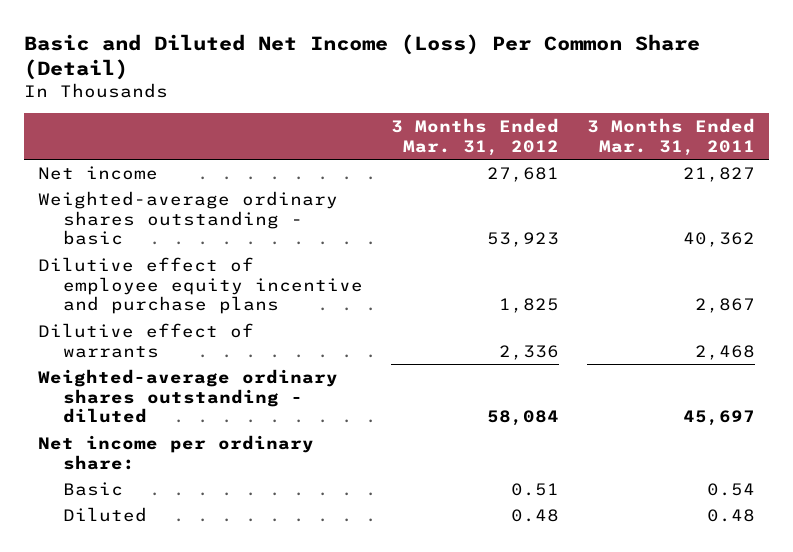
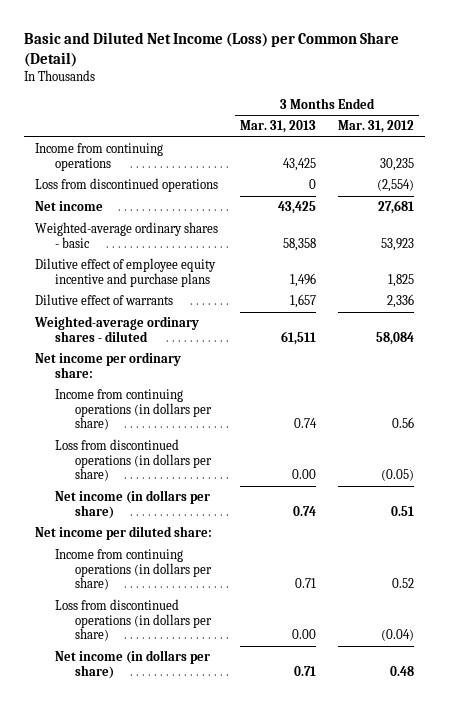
- Basic and Diluted Net Income (Loss) Per Common Share (Detail)
+ Basic and Diluted Net Income (Loss) per Common Share (Detail)
- | 3 Months Ended Mar. 31, 2012 | 3 Months Ended Mar. 31, 2011
+ | 3 Months Ended Mar. 31, 2013 | 3 Months Ended Mar. 31, 2012
+ Income from continuing operations | 43,425 | 30,235
+ Loss from discontinued operations | 0 | (2,554)
- Weighted-average ordinary shares outstanding - basic | 53,923 | 40,362
+ Weighted-average ordinary shares - basic | 58,358 | 53,923
- Weighted-average ordinary shares outstanding - diluted | 58,084 | 45,697
+ Weighted-average ordinary shares - diluted | 61,511 | 58,084
- Basic | 0.51 | 0.54
- Diluted | 0.48 | 0.48
+ Income from continuing operations (in dollars per share) | 0.74 | 0.56
+ Loss from discontinued operations (in dollars per share) | 0.00 | (0.05)
+ Net income (in dollars per share) | 0.74 | 0.51
+ Net income per diluted share:
+ Income from continuing operations (in dollars per share) | 0.71 | 0.52
+ Loss from discontinued operations (in dollars per share) | 0.00 | (0.04)
+ Net income (in dollars per share) | 0.71 | 0.48

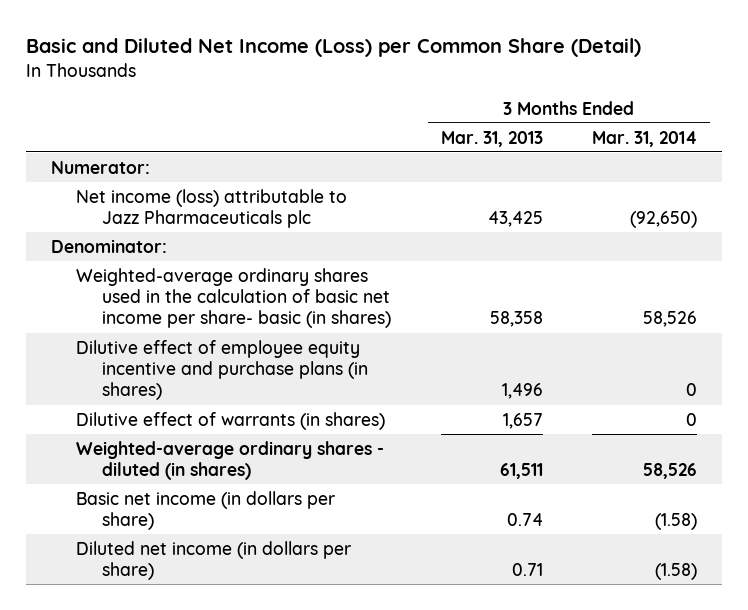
- | 3 Months Ended Mar. 31, 2013 | 3 Months Ended Mar. 31, 2012
+ | 3 Months Ended Mar. 31, 2013 | 3 Months Ended Mar. 31, 2014
- Income from continuing operations | 43,425 | 30,235
- Loss from discontinued operations | 0 | (2,554)
- Net income | 43,425 | 27,681
- Weighted-average ordinary shares - basic | 58,358 | 53,923
- Dilutive effect of employee equity incentive and purchase plans | 1,496 | 1,825
- Dilutive effect of warrants | 1,657 | 2,336
- Weighted-average ordinary shares - diluted | 61,511 | 58,084
- Net income per ordinary share:
- Income from continuing operations (in dollars per share) | 0.74 | 0.56
- Loss from discontinued operations (in dollars per share) | 0.00 | (0.05)
- Net income (in dollars per share) | 0.74 | 0.51
- Net income per diluted share:
- Income from continuing operations (in dollars per share) | 0.71 | 0.52
- Loss from discontinued operations (in dollars per share) | 0.00 | (0.04)
- Net income (in dollars per share) | 0.71 | 0.48
+ Numerator:
+ Net income (loss) attributable to Jazz Pharmaceuticals plc | 43,425 | (92,650)
+ Denominator:
+ Weighted-average ordinary shares used in the calculation of basic net income per share- basic (in shares) | 58,358 | 58,526
+ Dilutive effect of employee equity incentive and purchase plans (in shares) | 1,496 | 0
+ Dilutive effect of warrants (in shares) | 1,657 | 0
+ Weighted-average ordinary shares - diluted (in shares) | 61,511 | 58,526
+ Basic net income (in dollars per share) | 0.74 | (1.58)
+ Diluted net income (in dollars per share) | 0.71 | (1.58)

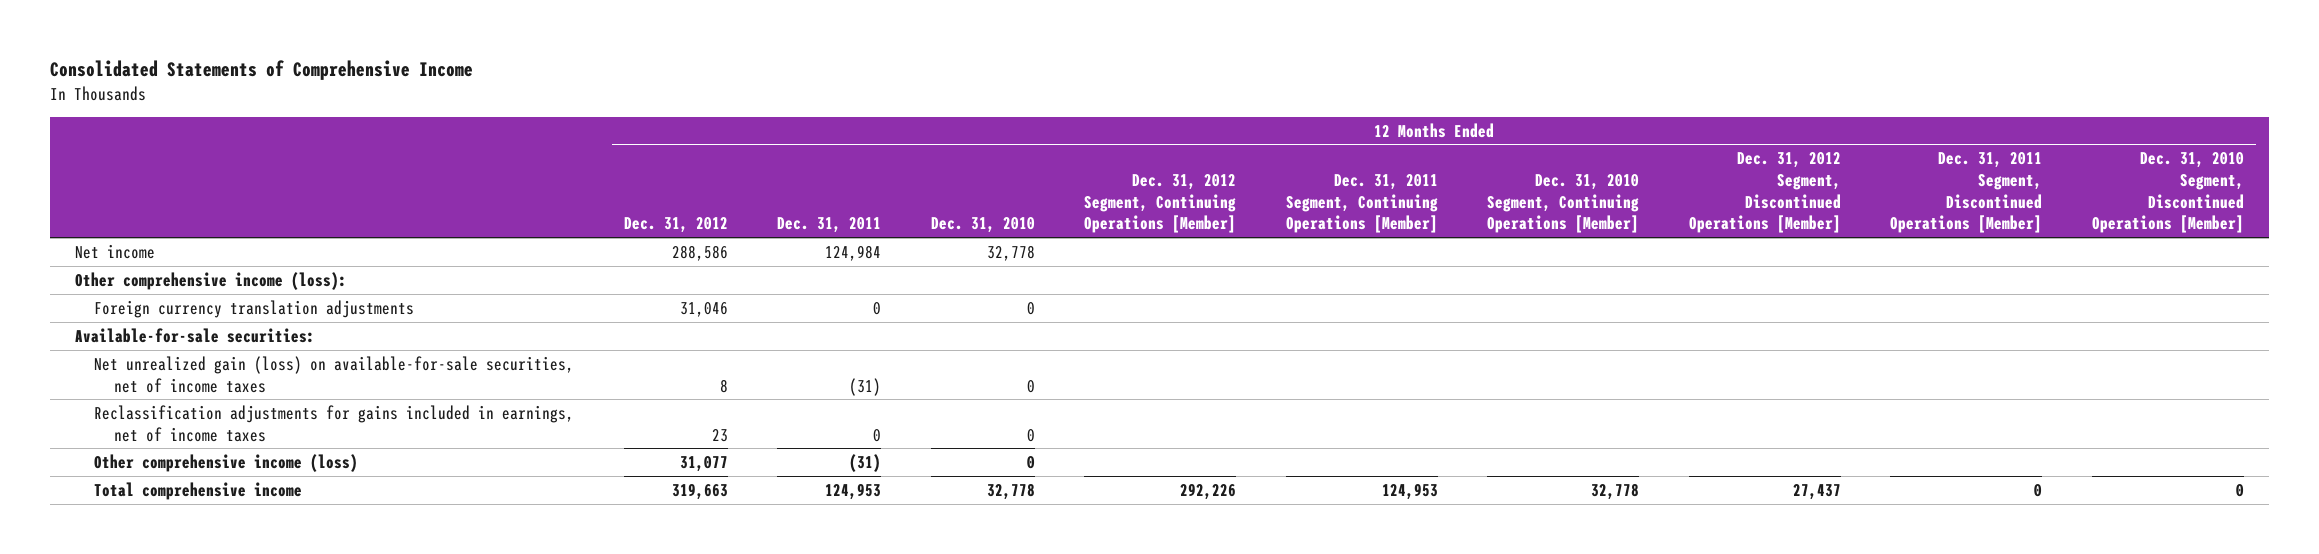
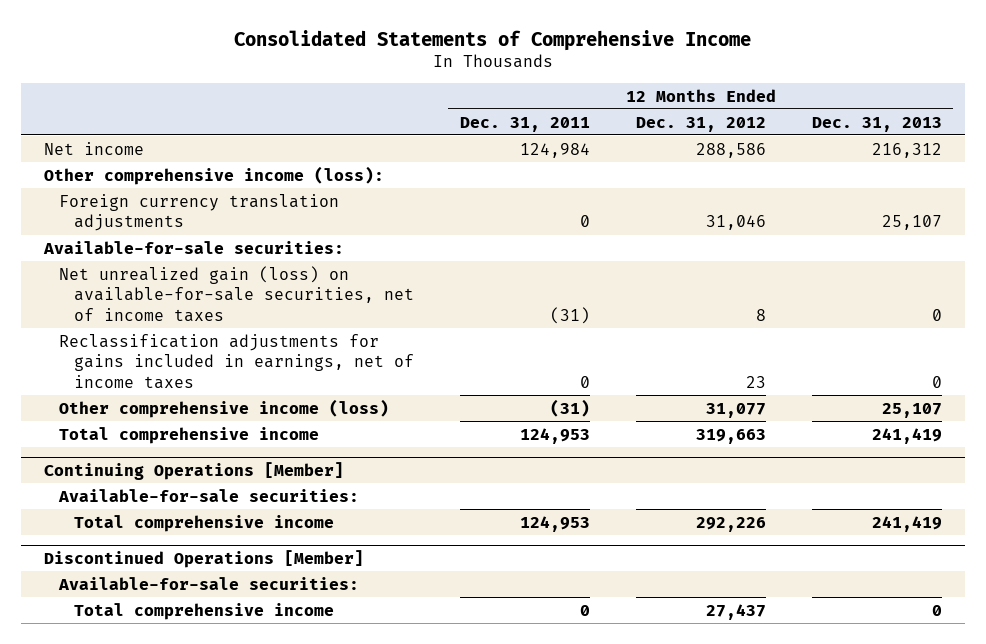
- | 12 Months Ended Dec. 31, 2012 | 12 Months Ended Dec. 31, 2011 | 12 Months Ended Dec. 31, 2010 | 12 Months Ended Dec. 31, 2012 Segment, Continuing Operations [Member] | 12 Months Ended Dec. 31, 2011 Segment, Continuing Operations [Member] | 12 Months Ended Dec. 31, 2010 Segment, Continuing Operations [Member] | 12 Months Ended Dec. 31, 2012 Segment, Discontinued Operations [Member] | 12 Months Ended Dec. 31, 2011 Segment, Discontinued Operations [Member] | 12 Months Ended Dec. 31, 2010 Segment, Discontinued Operations [Member]
+ | 12 Months Ended Dec. 31, 2011 | 12 Months Ended Dec. 31, 2012 | 12 Months Ended Dec. 31, 2013
+ Continuing Operations [Member]
+ Available-for-sale securities:
+ Total comprehensive income | 124,953 | 292,226 | 241,419
+ Discontinued Operations [Member]
+ Available-for-sale securities:
+ Total comprehensive income | 0 | 27,437 | 0

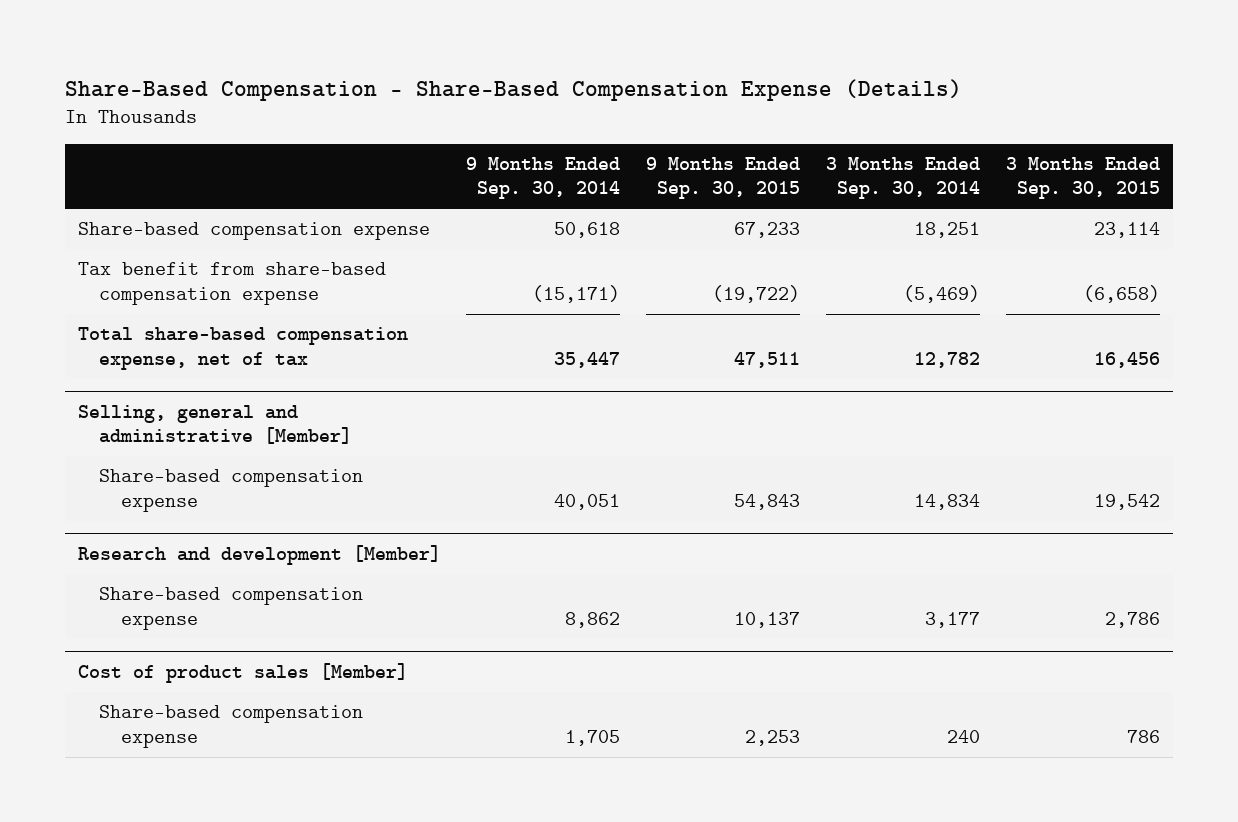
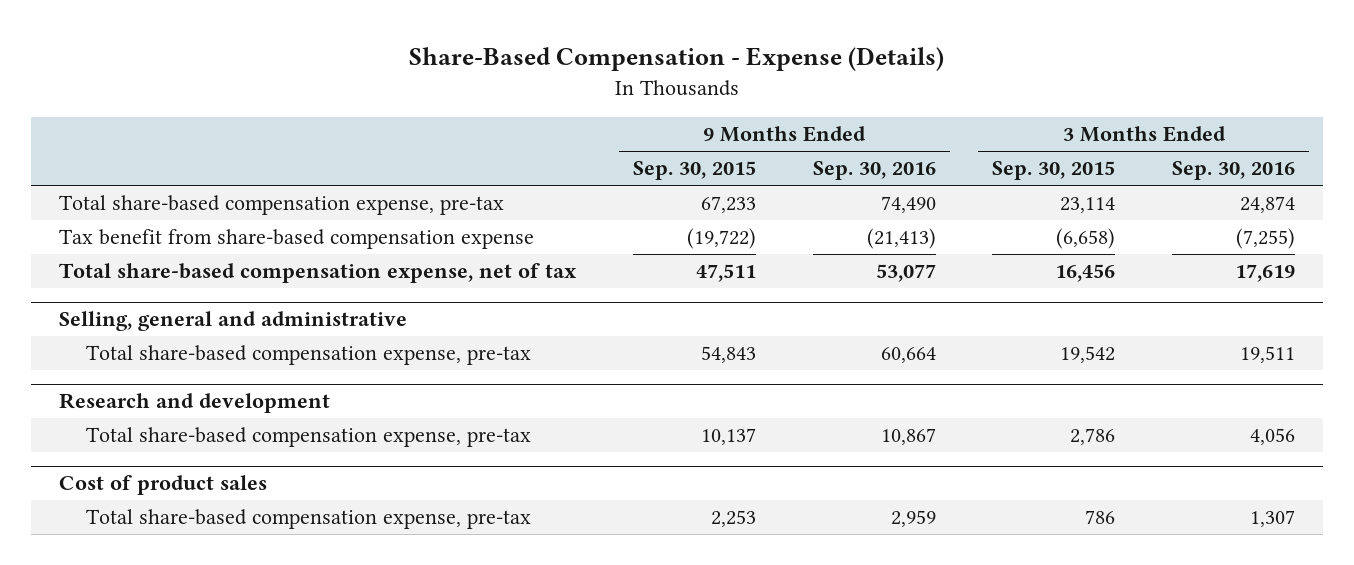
- Share-Based Compensation - Share-Based Compensation Expense (Details)
+ Share-Based Compensation - Expense (Details)
- | 9 Months Ended Sep. 30, 2014 | 9 Months Ended Sep. 30, 2015 | 3 Months Ended Sep. 30, 2014 | 3 Months Ended Sep. 30, 2015
+ | 9 Months Ended Sep. 30, 2015 | 9 Months Ended Sep. 30, 2016 | 3 Months Ended Sep. 30, 2015 | 3 Months Ended Sep. 30, 2016
- Share-based compensation expense | 50,618 | 67,233 | 18,251 | 23,114
+ Total share-based compensation expense, pre-tax | 67,233 | 74,490 | 23,114 | 24,874
- Selling, general and administrative [Member]
- Share-based compensation expense | 40,051 | 54,843 | 14,834 | 19,542
- Research and development [Member]
- Share-based compensation expense | 8,862 | 10,137 | 3,177 | 2,786
- Cost of product sales [Member]
- Share-based compensation expense | 1,705 | 2,253 | 240 | 786
+ Selling, general and administrative
+ Total share-based compensation expense, pre-tax | 54,843 | 60,664 | 19,542 | 19,511
+ Research and development
+ Total share-based compensation expense, pre-tax | 10,137 | 10,867 | 2,786 | 4,056
+ Cost of product sales
+ Total share-based compensation expense, pre-tax | 2,253 | 2,959 | 786 | 1,307

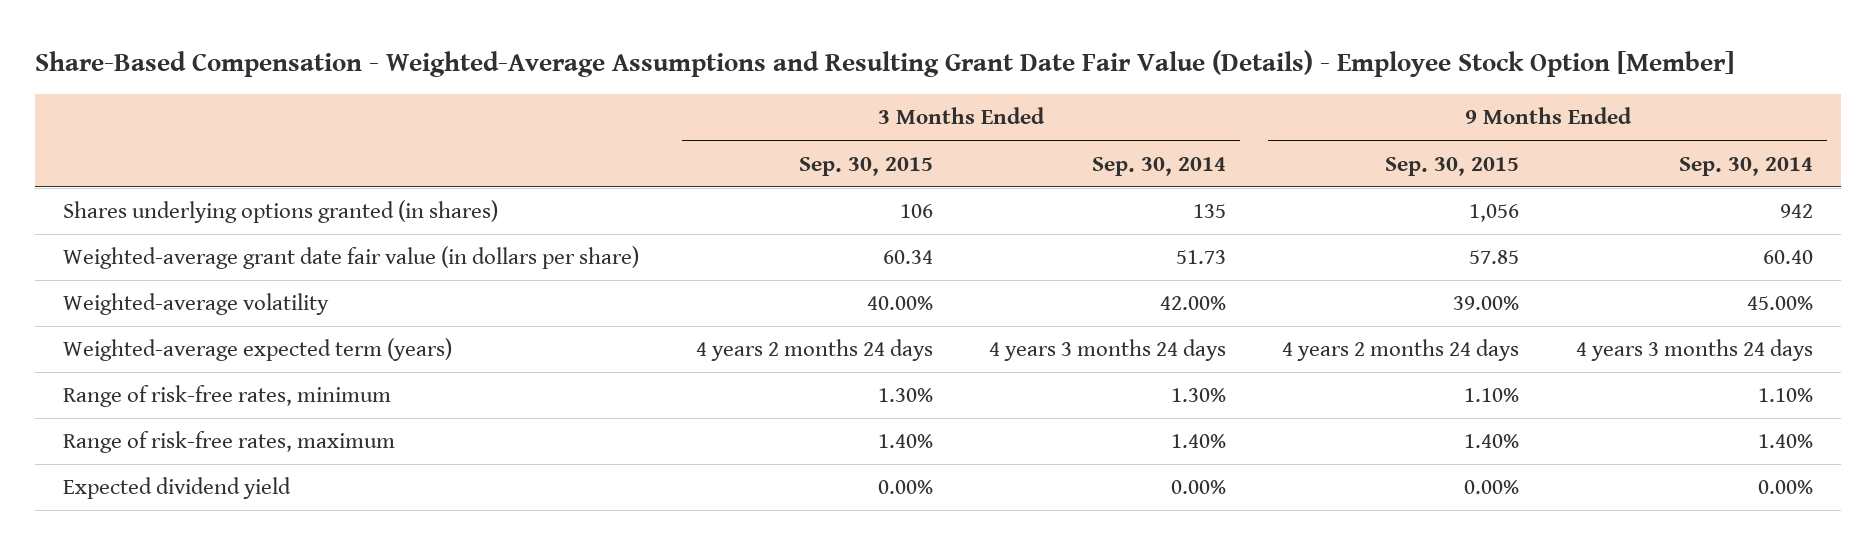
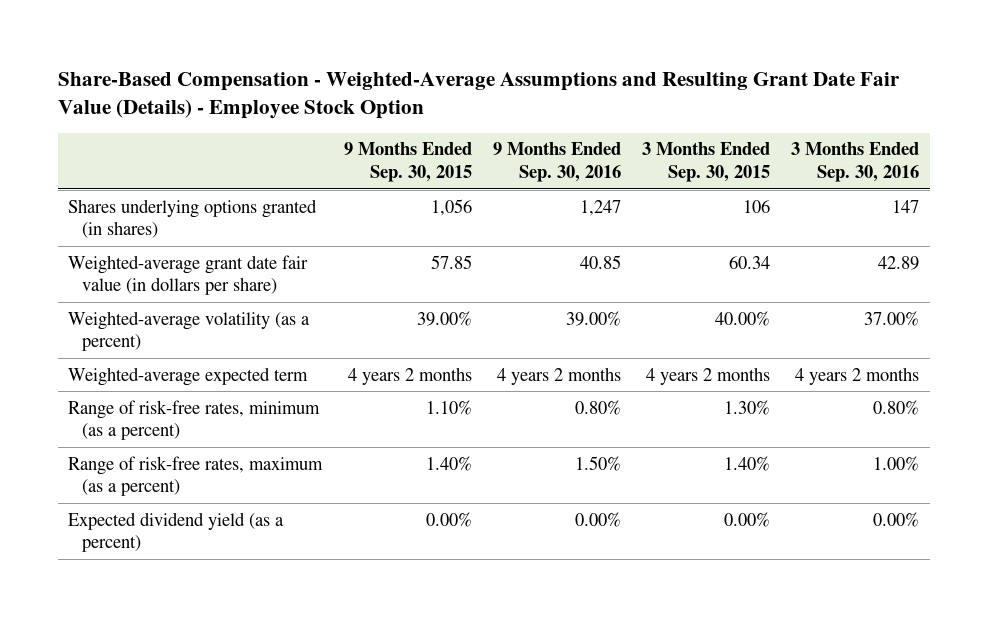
- Share-Based Compensation - Weighted-Average Assumptions and Resulting Grant Date Fair Value (Details) - Employee Stock Option [Member]
+ Share-Based Compensation - Weighted-Average Assumptions and Resulting Grant Date Fair Value (Details) - Employee Stock Option
- | 3 Months Ended Sep. 30, 2015 | 3 Months Ended Sep. 30, 2014 | 9 Months Ended Sep. 30, 2015 | 9 Months Ended Sep. 30, 2014
+ | 9 Months Ended Sep. 30, 2015 | 9 Months Ended Sep. 30, 2016 | 3 Months Ended Sep. 30, 2015 | 3 Months Ended Sep. 30, 2016
- Weighted-average volatility | 40.00% | 42.00% | 39.00% | 45.00%
- Weighted-average expected term (years) | 4 years 2 months 24 days | 4 years 3 months 24 days | 4 years 2 months 24 days | 4 years 3 months 24 days
- Range of risk-free rates, minimum | 1.30% | 1.30% | 1.10% | 1.10%
- Range of risk-free rates, maximum | 1.40% | 1.40% | 1.40% | 1.40%
- Expected dividend yield | 0.00% | 0.00% | 0.00% | 0.00%
+ Weighted-average volatility (as a percent) | 39.00% | 39.00% | 40.00% | 37.00%
+ Weighted-average expected term | 4 years 2 months | 4 years 2 months | 4 years 2 months | 4 years 2 months
+ Range of risk-free rates, minimum (as a percent) | 1.10% | 0.80% | 1.30% | 0.80%
+ Range of risk-free rates, maximum (as a percent) | 1.40% | 1.50% | 1.40% | 1.00%
+ Expected dividend yield (as a percent) | 0.00% | 0.00% | 0.00% | 0.00%

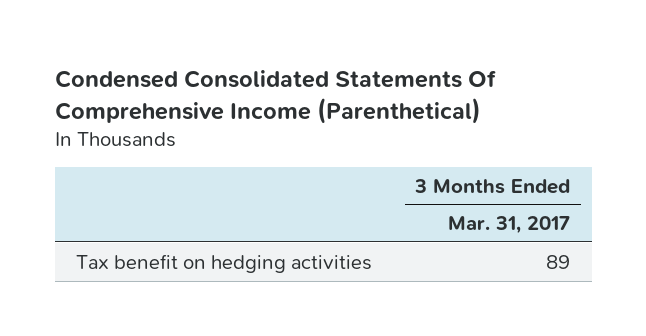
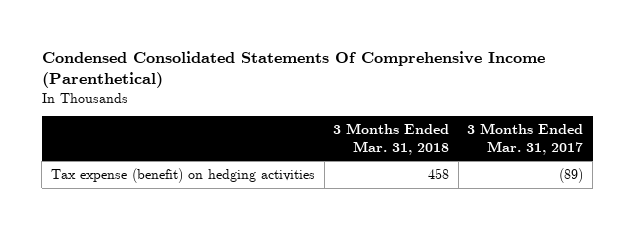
- | 3 Months Ended Mar. 31, 2017
+ | 3 Months Ended Mar. 31, 2018 | 3 Months Ended Mar. 31, 2017
- Tax benefit on hedging activities | 89
+ Tax expense (benefit) on hedging activities | 458 | (89)

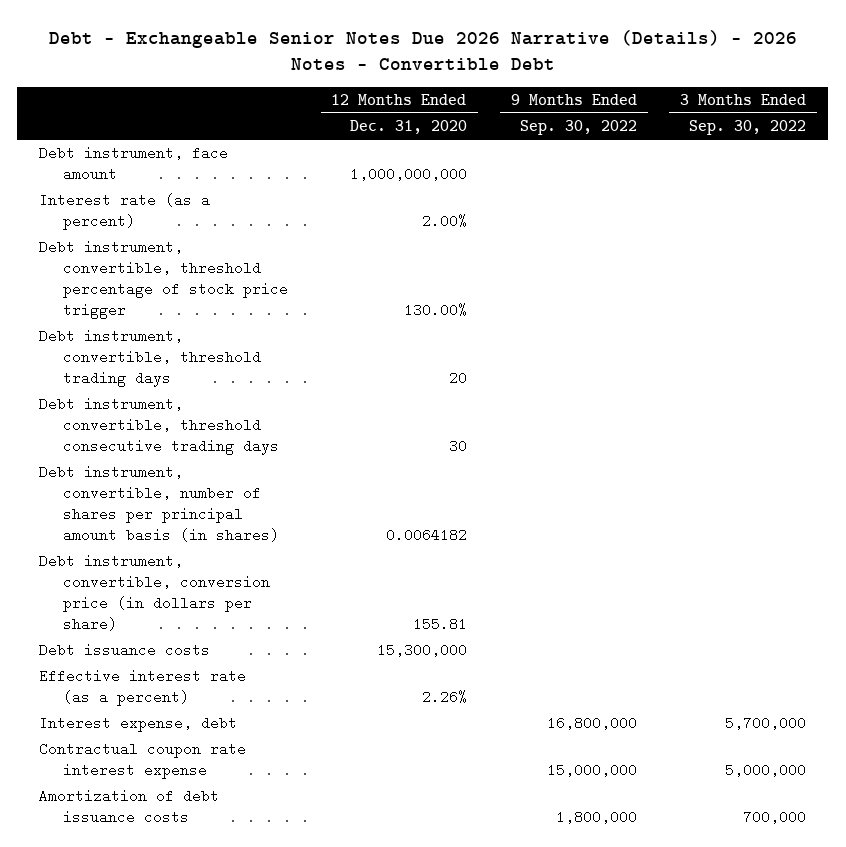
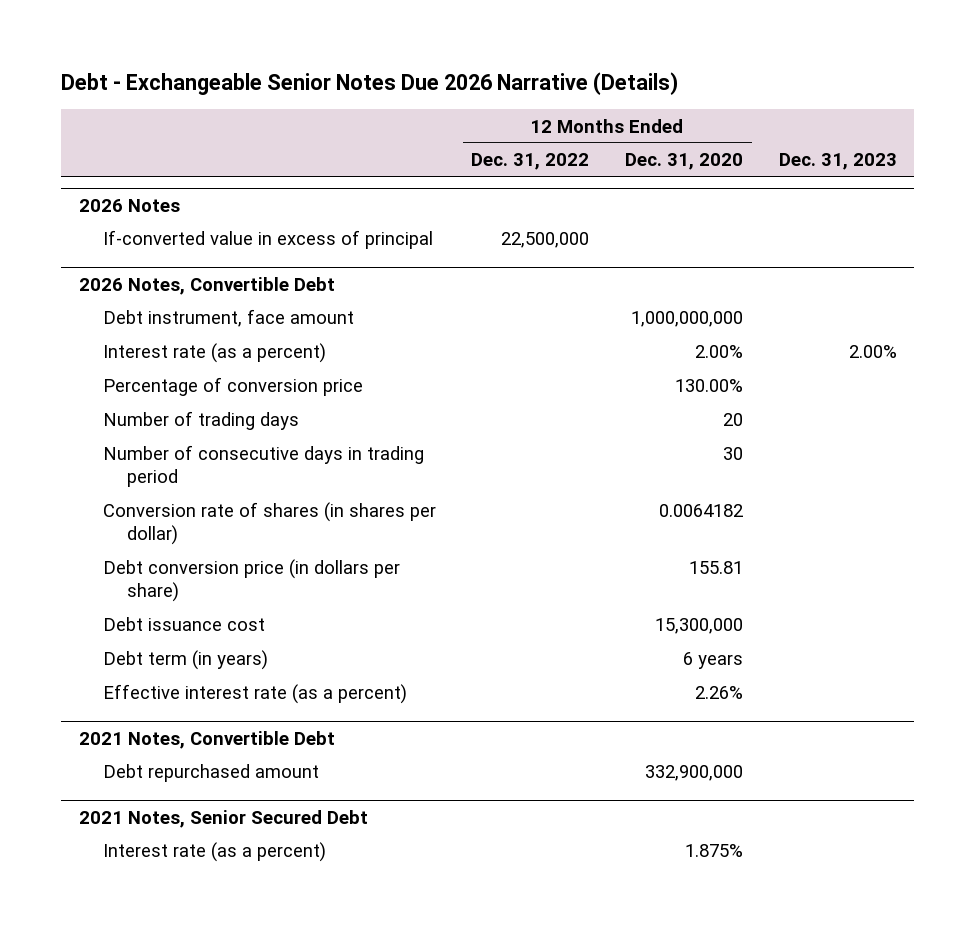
- Debt - Exchangeable Senior Notes Due 2026 Narrative (Details) - 2026 Notes - Convertible Debt
+ Debt - Exchangeable Senior Notes Due 2026 Narrative (Details)
- | 12 Months Ended Dec. 31, 2020 | 9 Months Ended Sep. 30, 2022 | 3 Months Ended Sep. 30, 2022
+ | 12 Months Ended Dec. 31, 2022 | 12 Months Ended Dec. 31, 2020 | Dec. 31, 2023
+ 2026 Notes
+ If-converted value in excess of principal | 22,500,000 | |
+ 2026 Notes, Convertible Debt
- Debt instrument, convertible, threshold percentage of stock price trigger | 130.00% | |
- Debt instrument, convertible, threshold trading days | 20 | |
- Debt instrument, convertible, threshold consecutive trading days | 30 | |
- Debt instrument, convertible, number of shares per principal amount basis (in shares) | 0.0064182 | |
- Debt instrument, convertible, conversion price (in dollars per share) | 155.81 | |
- Debt issuance costs | 15,300,000 | |
+ Percentage of conversion price | | 130.00% |
+ Number of trading days | | 20 |
+ Number of consecutive days in trading period | | 30 |
+ Conversion rate of shares (in shares per dollar) | | 0.0064182 |
+ Debt conversion price (in dollars per share) | | 155.81 |
+ Debt issuance cost | | 15,300,000 |
+ Debt term (in years) | | 6 years |
- Interest expense, debt | | 16,800,000 | 5,700,000
- Contractual coupon rate interest expense | | 15,000,000 | 5,000,000
- Amortization of debt issuance costs | | 1,800,000 | 700,000
+ 2021 Notes, Convertible Debt
+ Debt repurchased amount | | 332,900,000 |
+ 2021 Notes, Senior Secured Debt
+ Interest rate (as a percent) | | 1.875% |

